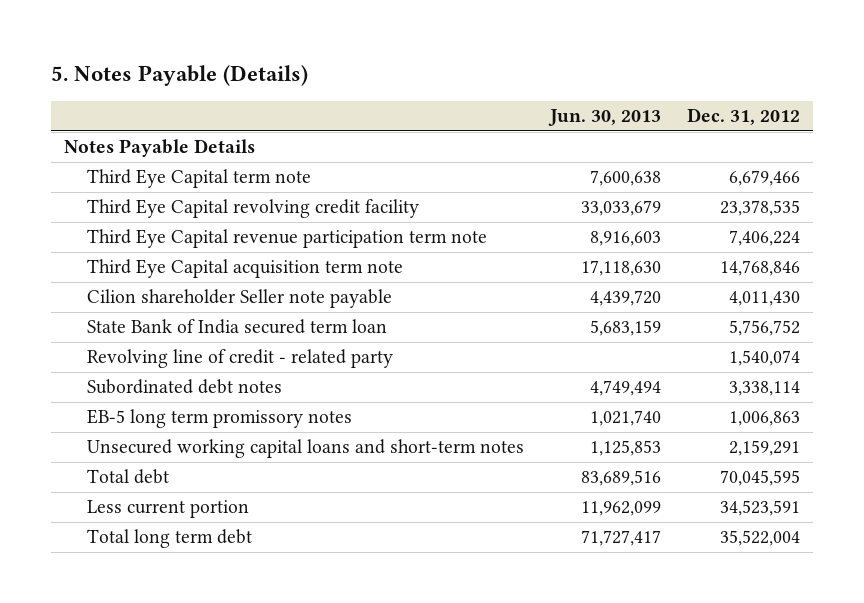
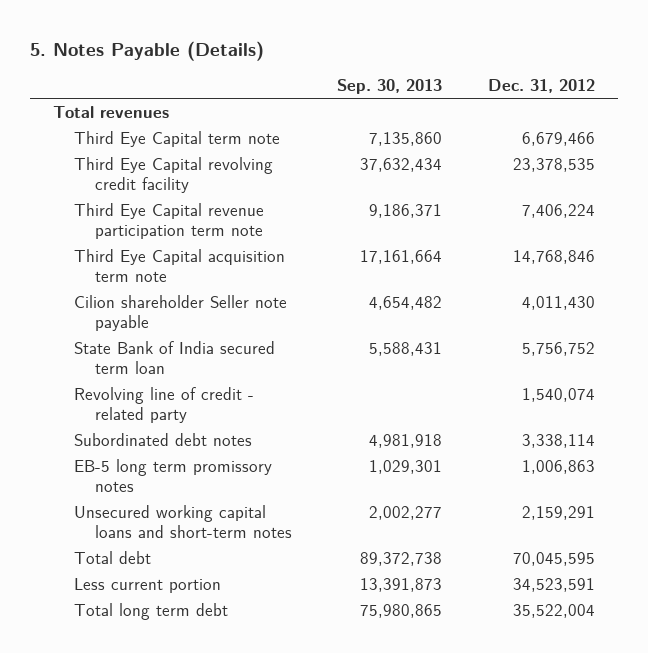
- | Jun. 30, 2013 | Dec. 31, 2012
+ | Sep. 30, 2013 | Dec. 31, 2012
- Notes Payable Details
+ Total revenues

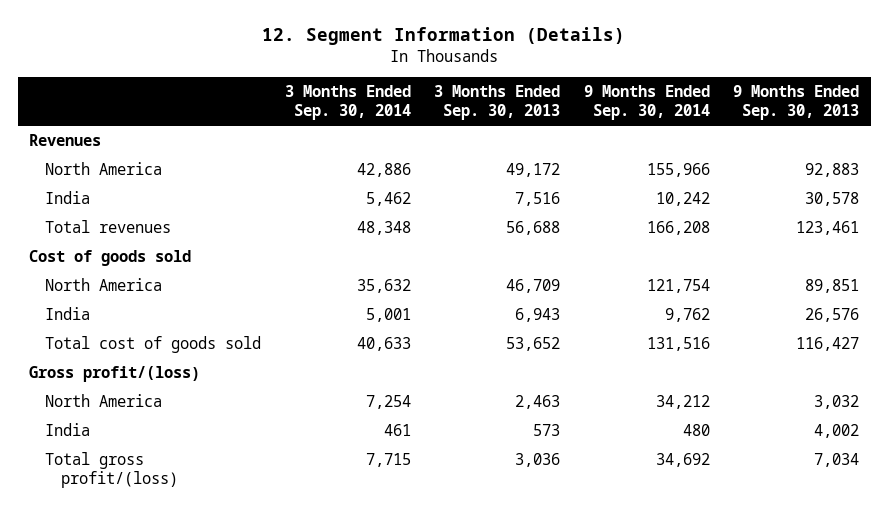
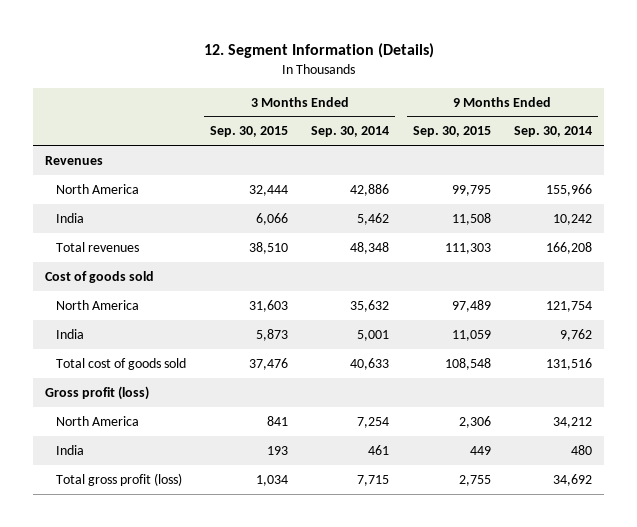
- | 3 Months Ended Sep. 30, 2014 | 3 Months Ended Sep. 30, 2013 | 9 Months Ended Sep. 30, 2014 | 9 Months Ended Sep. 30, 2013
+ | 3 Months Ended Sep. 30, 2015 | 3 Months Ended Sep. 30, 2014 | 9 Months Ended Sep. 30, 2015 | 9 Months Ended Sep. 30, 2014
- Gross profit/(loss)
+ Gross profit (loss)
- Total gross profit/(loss) | 7,715 | 3,036 | 34,692 | 7,034
+ Total gross profit (loss) | 1,034 | 7,715 | 2,755 | 34,692

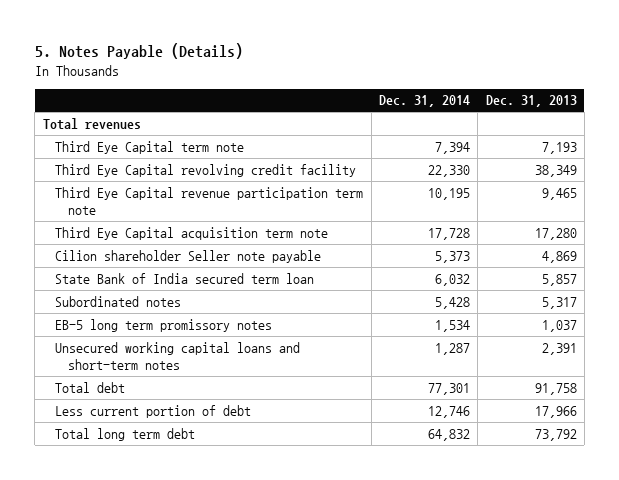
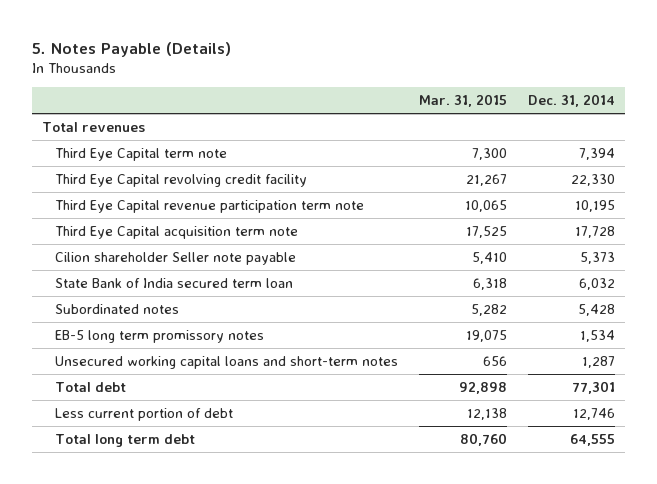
- | Dec. 31, 2014 | Dec. 31, 2013
+ | Mar. 31, 2015 | Dec. 31, 2014
- Total long term debt | 64,832 | 73,792
+ Total long term debt | 80,760 | 64,555

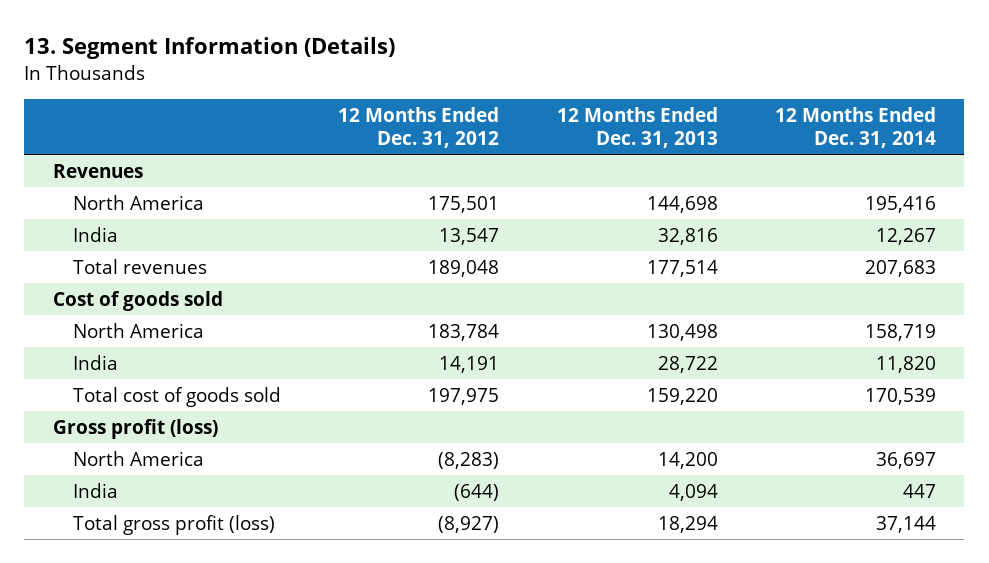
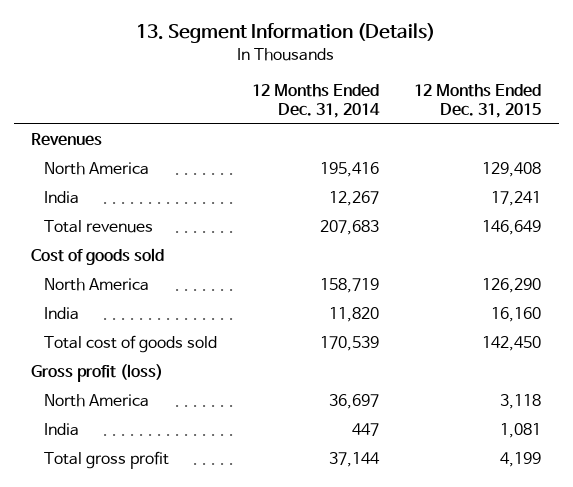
- | 12 Months Ended Dec. 31, 2012 | 12 Months Ended Dec. 31, 2013 | 12 Months Ended Dec. 31, 2014
+ | 12 Months Ended Dec. 31, 2014 | 12 Months Ended Dec. 31, 2015
- Total gross profit (loss) | (8,927) | 18,294 | 37,144
+ Total gross profit | 37,144 | 4,199

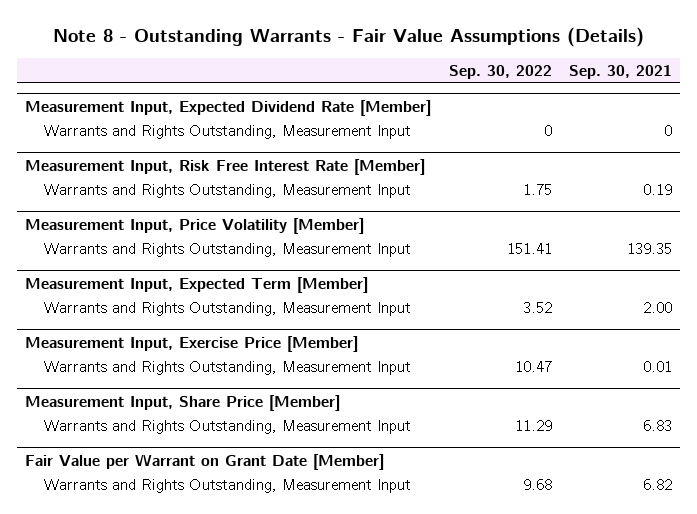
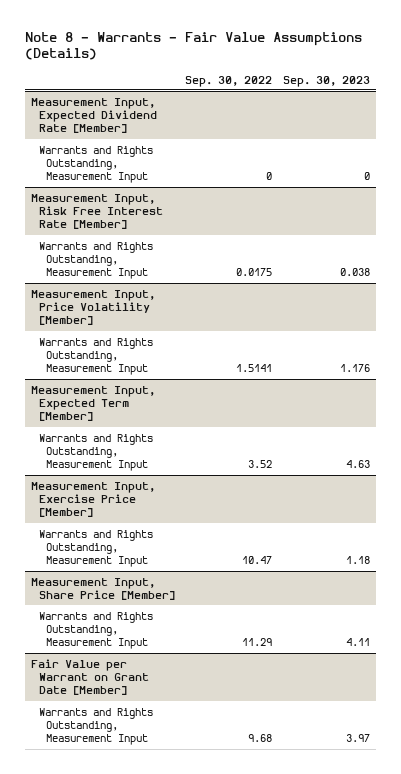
- Note 8 - Outstanding Warrants - Fair Value Assumptions (Details)
+ Note 8 - Warrants - Fair Value Assumptions (Details)
- | Sep. 30, 2022 | Sep. 30, 2021
+ | Sep. 30, 2022 | Sep. 30, 2023
@ Measurement Input, Risk Free Interest Rate [Member]
- Warrants and Rights Outstanding, Measurement Input | 1.75 | 0.19
+ Warrants and Rights Outstanding, Measurement Input | 0.0175 | 0.038
@ Measurement Input, Price Volatility [Member]
- Warrants and Rights Outstanding, Measurement Input | 151.41 | 139.35
+ Warrants and Rights Outstanding, Measurement Input | 1.5141 | 1.176

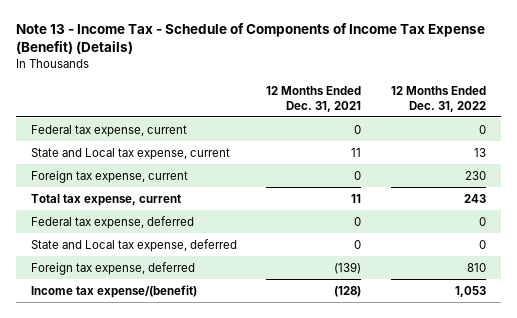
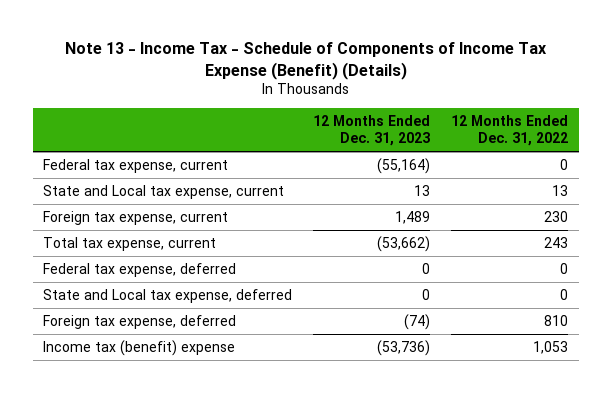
- | 12 Months Ended Dec. 31, 2021 | 12 Months Ended Dec. 31, 2022
+ | 12 Months Ended Dec. 31, 2023 | 12 Months Ended Dec. 31, 2022
- Income tax expense/(benefit) | (128) | 1,053
+ Income tax (benefit) expense | (53,736) | 1,053

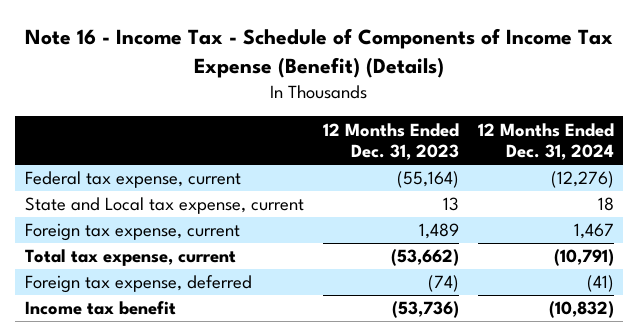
- Note 13 - Income Tax - Schedule of Components of Income Tax Expense (Benefit) (Details)
+ Note 16 - Income Tax - Schedule of Components of Income Tax Expense (Benefit) (Details)
- | 12 Months Ended Dec. 31, 2023 | 12 Months Ended Dec. 31, 2022
+ | 12 Months Ended Dec. 31, 2023 | 12 Months Ended Dec. 31, 2024
- Federal tax expense, deferred | 0 | 0
- State and Local tax expense, deferred | 0 | 0
- Income tax (benefit) expense | (53,736) | 1,053
+ Income tax benefit | (53,736) | (10,832)

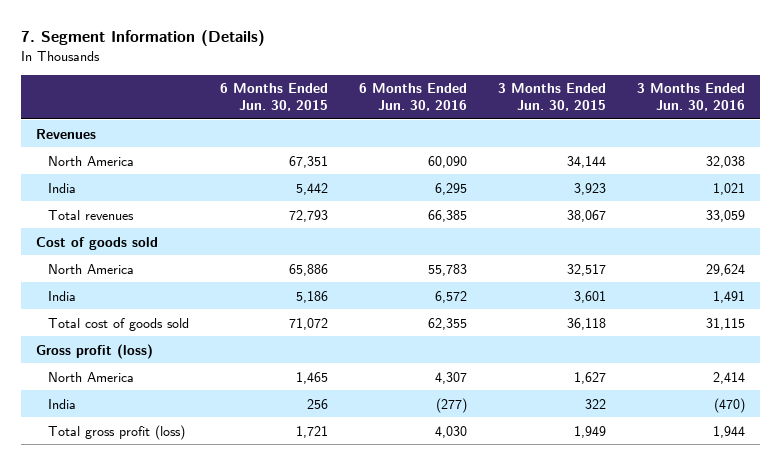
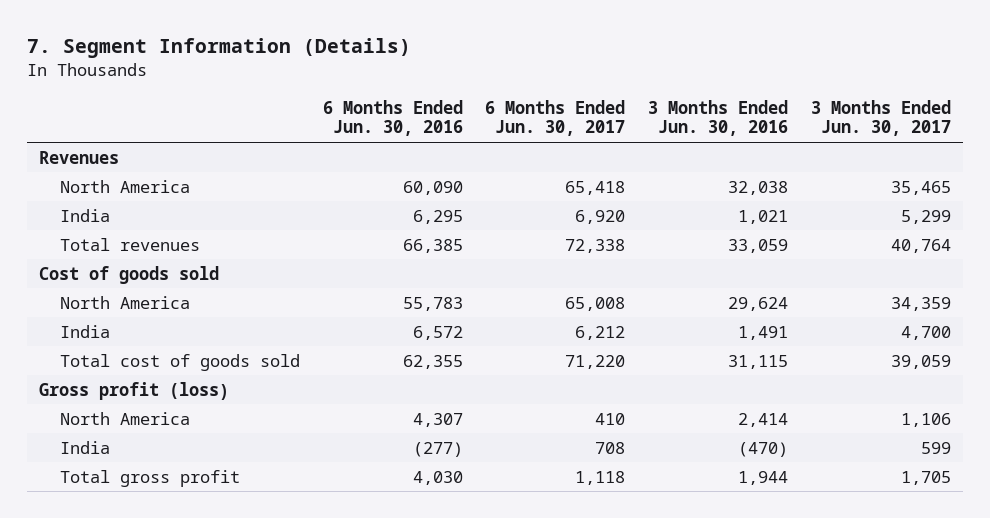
- | 6 Months Ended Jun. 30, 2015 | 6 Months Ended Jun. 30, 2016 | 3 Months Ended Jun. 30, 2015 | 3 Months Ended Jun. 30, 2016
+ | 6 Months Ended Jun. 30, 2016 | 6 Months Ended Jun. 30, 2017 | 3 Months Ended Jun. 30, 2016 | 3 Months Ended Jun. 30, 2017
- Total gross profit (loss) | 1,721 | 4,030 | 1,949 | 1,944
+ Total gross profit | 4,030 | 1,118 | 1,944 | 1,705

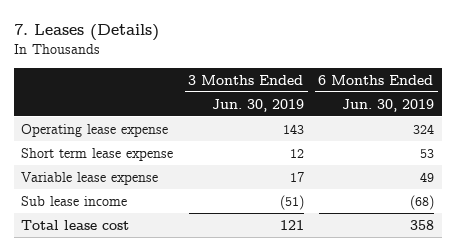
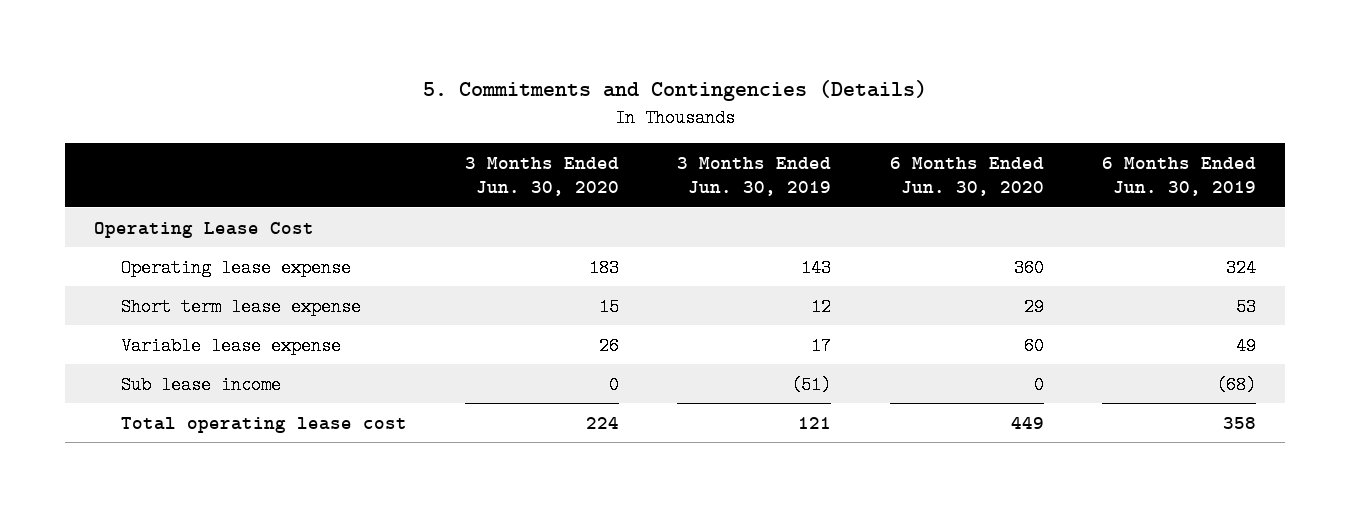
- 7. Leases (Details)
+ 5. Commitments and Contingencies (Details)
- | 3 Months Ended Jun. 30, 2019 | 6 Months Ended Jun. 30, 2019
+ | 3 Months Ended Jun. 30, 2020 | 3 Months Ended Jun. 30, 2019 | 6 Months Ended Jun. 30, 2020 | 6 Months Ended Jun. 30, 2019
+ Operating Lease Cost
- Total lease cost | 121 | 358
+ Total operating lease cost | 224 | 121 | 449 | 358

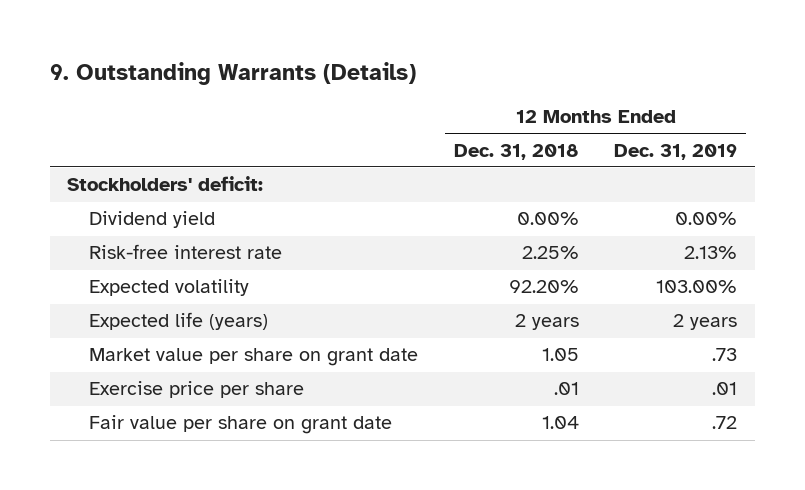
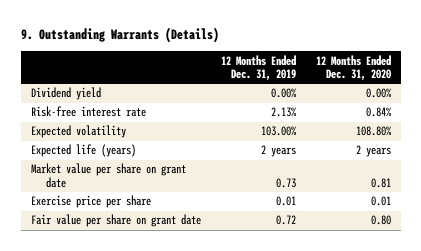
- | 12 Months Ended Dec. 31, 2018 | 12 Months Ended Dec. 31, 2019
+ | 12 Months Ended Dec. 31, 2019 | 12 Months Ended Dec. 31, 2020
- Stockholders' deficit:
- Market value per share on grant date | 1.05 | .73
- Exercise price per share | .01 | .01
- Fair value per share on grant date | 1.04 | .72
+ Market value per share on grant date | 0.73 | 0.81
+ Exercise price per share | 0.01 | 0.01
+ Fair value per share on grant date | 0.72 | 0.80

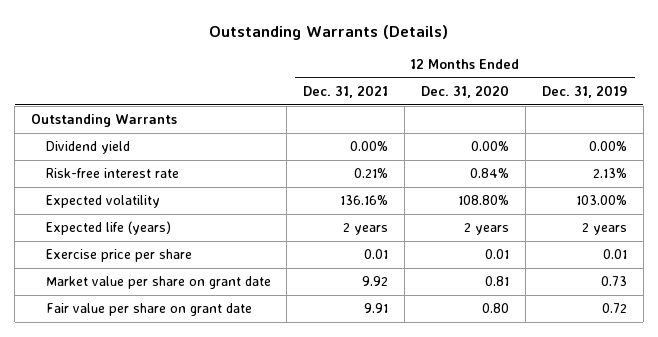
- 9. Outstanding Warrants (Details)
+ Outstanding Warrants (Details)
- | 12 Months Ended Dec. 31, 2019 | 12 Months Ended Dec. 31, 2020
+ | 12 Months Ended Dec. 31, 2021 | 12 Months Ended Dec. 31, 2020 | 12 Months Ended Dec. 31, 2019
+ Outstanding Warrants
moved down: Market value per share on grant date | 9.92 | 0.81 | 0.73

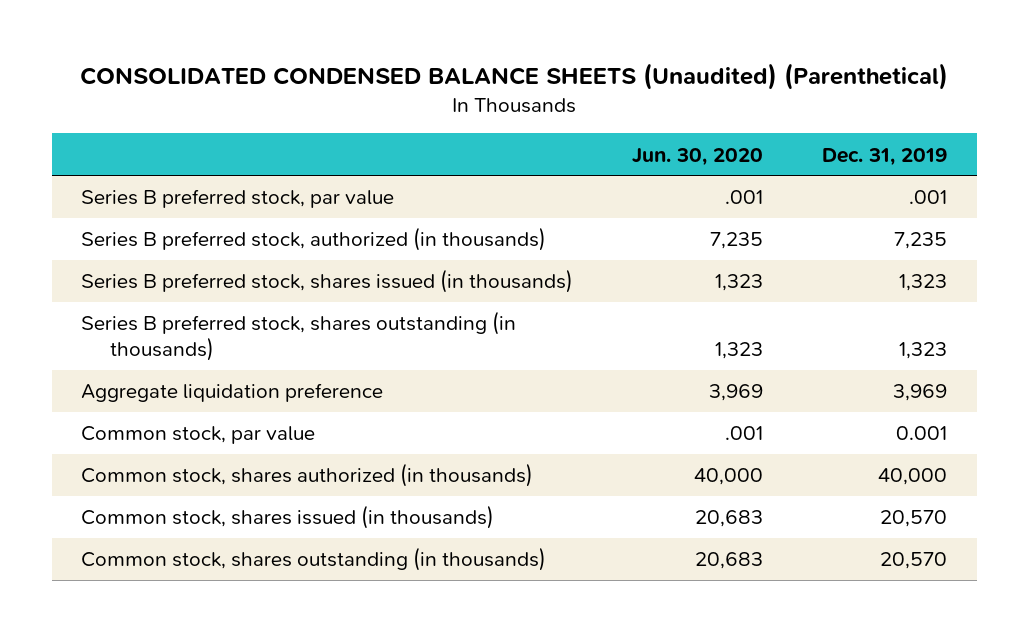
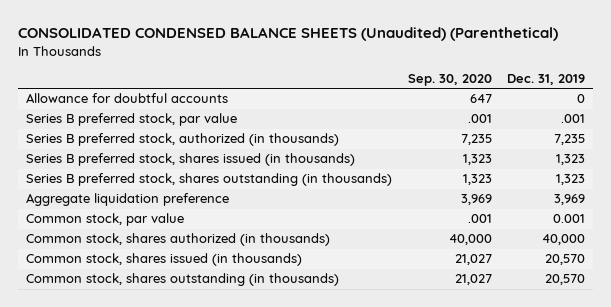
- | Jun. 30, 2020 | Dec. 31, 2019
+ | Sep. 30, 2020 | Dec. 31, 2019
+ Allowance for doubtful accounts | 647 | 0

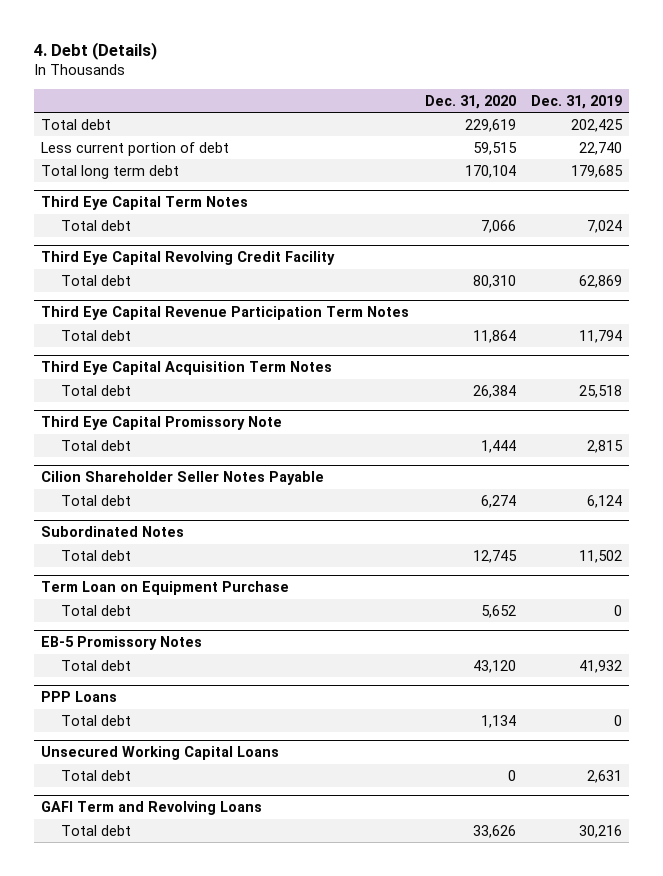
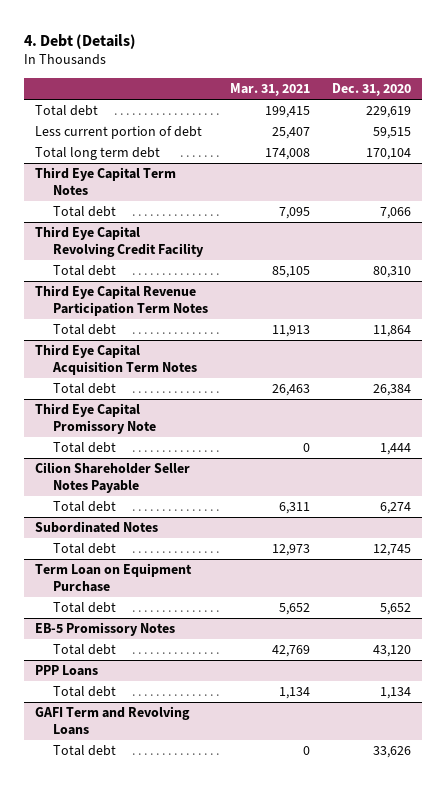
- | Dec. 31, 2020 | Dec. 31, 2019
+ | Mar. 31, 2021 | Dec. 31, 2020
- Unsecured Working Capital Loans
- Total debt | 0 | 2,631

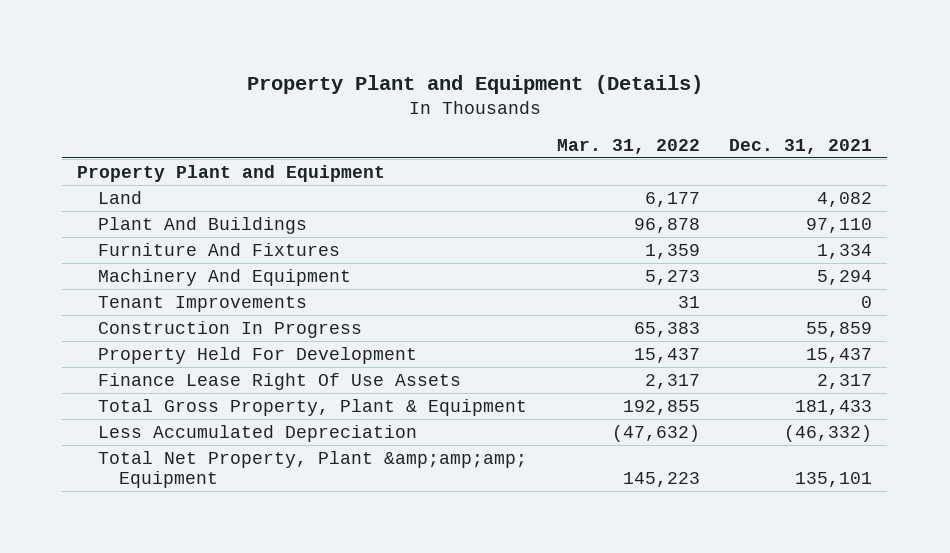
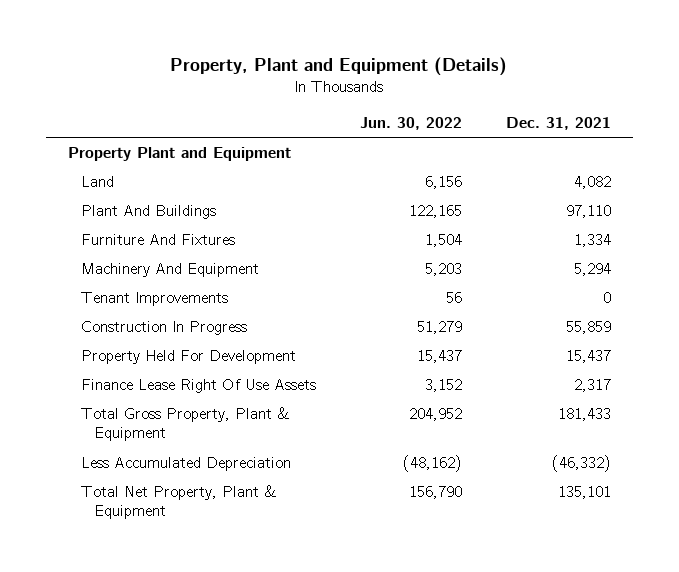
- Property Plant and Equipment (Details)
+ Property, Plant and Equipment (Details)
- | Mar. 31, 2022 | Dec. 31, 2021
+ | Jun. 30, 2022 | Dec. 31, 2021
- Total Net Property, Plant &amp;amp;amp; Equipment | 145,223 | 135,101
+ Total Net Property, Plant & Equipment | 156,790 | 135,101

